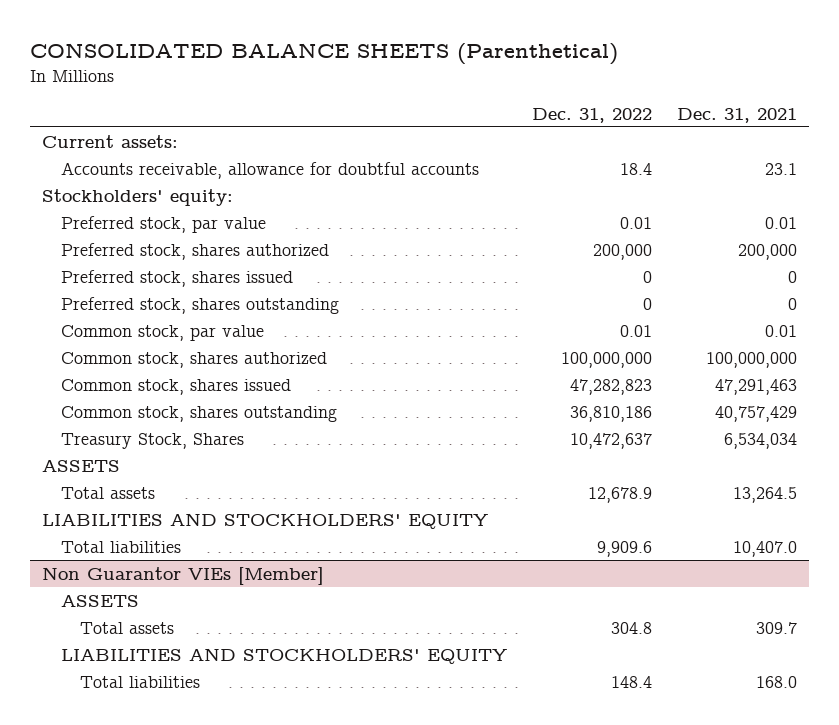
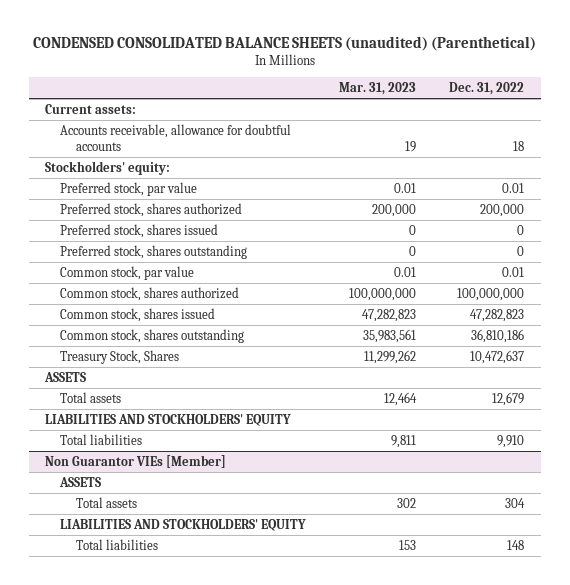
- CONSOLIDATED BALANCE SHEETS (Parenthetical)
+ CONDENSED CONSOLIDATED BALANCE SHEETS (unaudited) (Parenthetical)
- | Dec. 31, 2022 | Dec. 31, 2021
+ | Mar. 31, 2023 | Dec. 31, 2022
- Accounts receivable, allowance for doubtful accounts | 18.4 | 23.1
+ Accounts receivable, allowance for doubtful accounts | 19 | 18
- Total assets | 12,678.9 | 13,264.5
+ Total assets | 12,464 | 12,679
- Total liabilities | 9,909.6 | 10,407.0
+ Total liabilities | 9,811 | 9,910
@ Non Guarantor VIEs [Member]
- Total assets | 304.8 | 309.7
+ Total assets | 302 | 304
- Total liabilities | 148.4 | 168.0
+ Total liabilities | 153 | 148

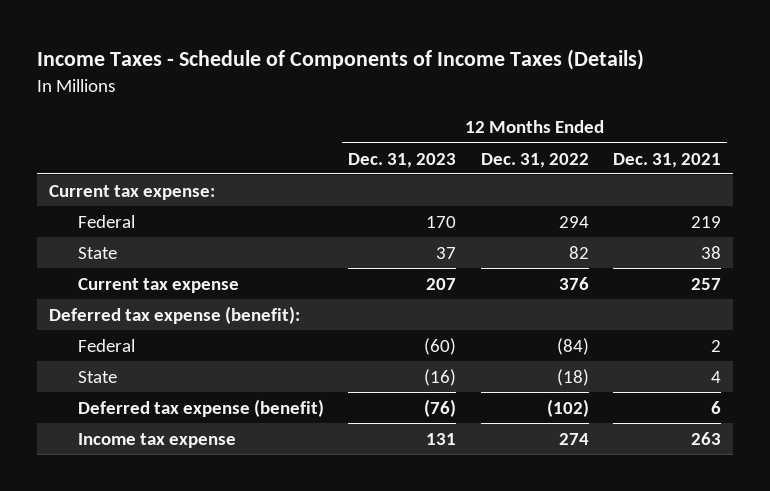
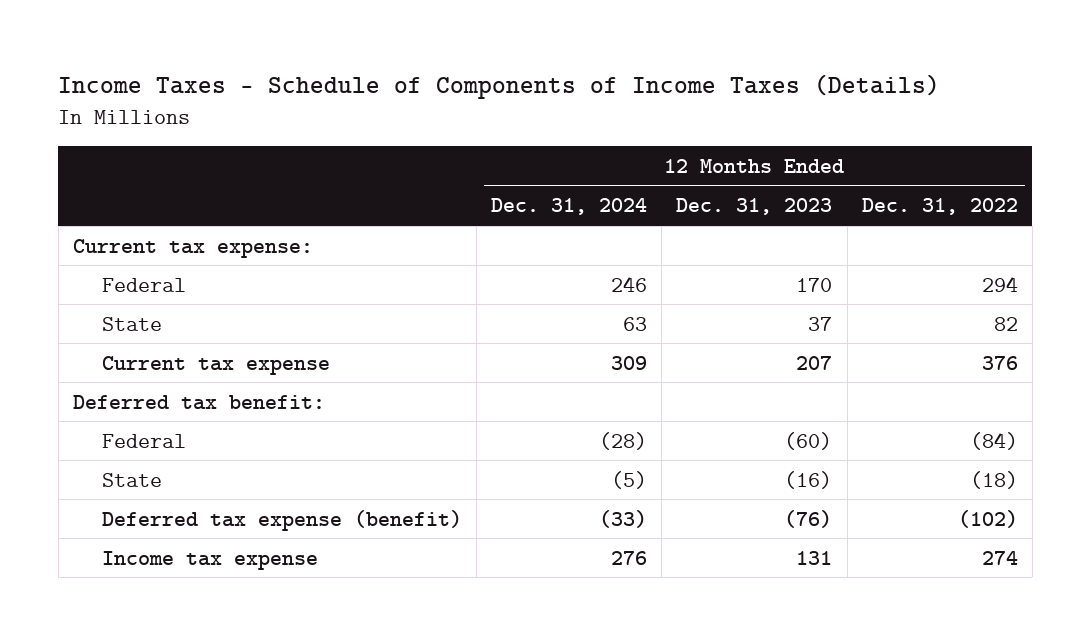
- | 12 Months Ended Dec. 31, 2023 | 12 Months Ended Dec. 31, 2022 | 12 Months Ended Dec. 31, 2021
+ | 12 Months Ended Dec. 31, 2024 | 12 Months Ended Dec. 31, 2023 | 12 Months Ended Dec. 31, 2022
- Deferred tax expense (benefit):
+ Deferred tax benefit:

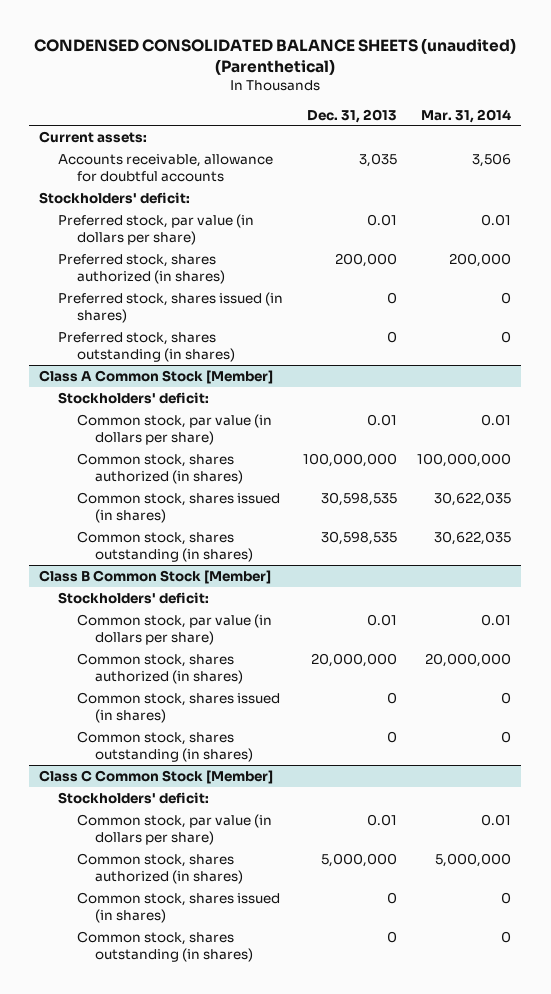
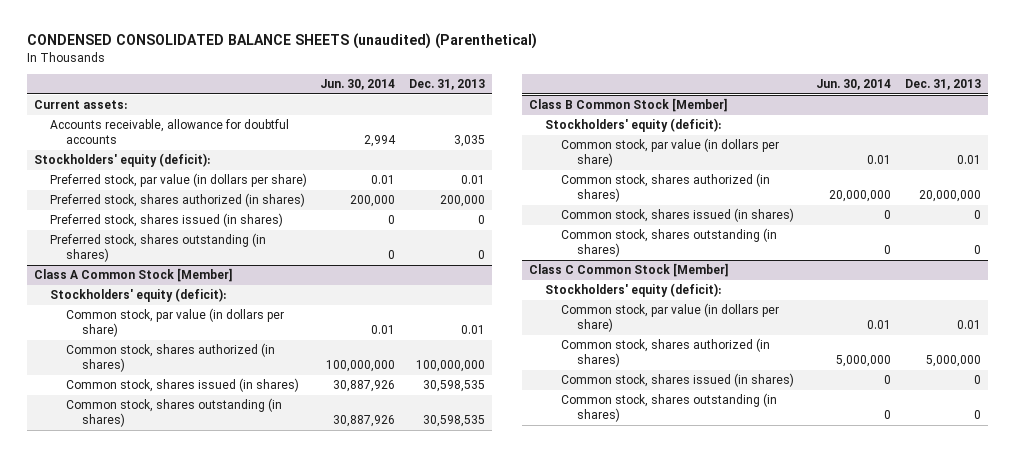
- | Dec. 31, 2013 | Mar. 31, 2014
+ | Jun. 30, 2014 | Dec. 31, 2013
- Stockholders' deficit:
+ Stockholders' equity (deficit):
@ Class A Common Stock [Member]
- Stockholders' deficit:
+ Stockholders' equity (deficit):
@ Class B Common Stock [Member]
- Stockholders' deficit:
+ Stockholders' equity (deficit):
@ Class C Common Stock [Member]
- Stockholders' deficit:
+ Stockholders' equity (deficit):

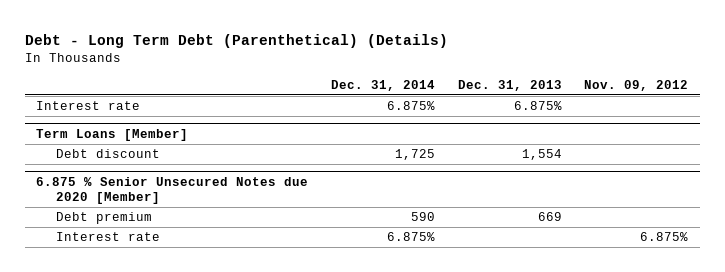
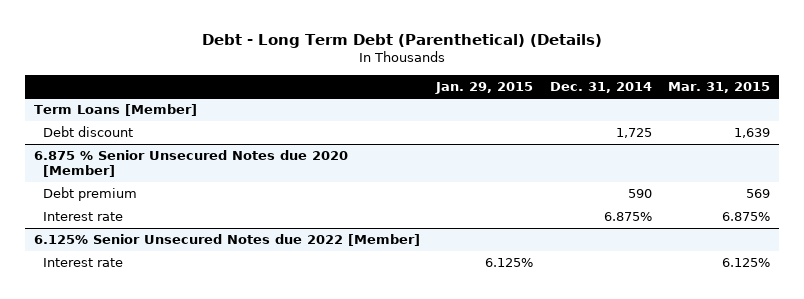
- | Dec. 31, 2014 | Dec. 31, 2013 | Nov. 09, 2012
+ | Jan. 29, 2015 | Dec. 31, 2014 | Mar. 31, 2015
- Interest rate | 6.875% | 6.875% |
+ 6.125% Senior Unsecured Notes due 2022 [Member]
+ Interest rate | 6.125% | | 6.125%

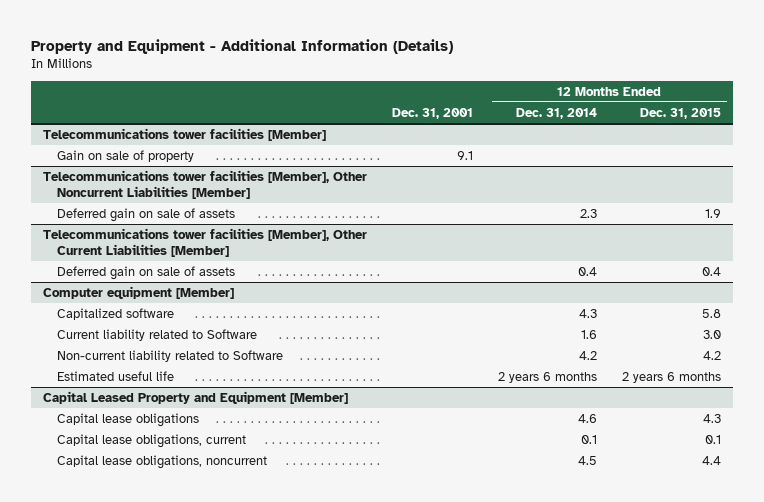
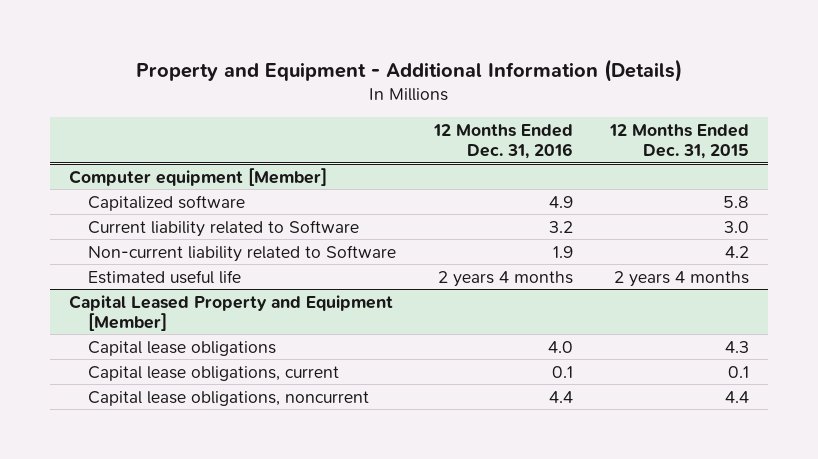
- | Dec. 31, 2001 | 12 Months Ended Dec. 31, 2014 | 12 Months Ended Dec. 31, 2015
+ | 12 Months Ended Dec. 31, 2016 | 12 Months Ended Dec. 31, 2015
- Telecommunications tower facilities [Member]
- Gain on sale of property | 9.1 | |
- Telecommunications tower facilities [Member], Other Noncurrent Liabilities [Member]
- Deferred gain on sale of assets | | 2.3 | 1.9
- Telecommunications tower facilities [Member], Other Current Liabilities [Member]
- Deferred gain on sale of assets | | 0.4 | 0.4
@ Computer equipment [Member]
- Estimated useful life | | 2 years 6 months | 2 years 6 months
+ Estimated useful life | 2 years 4 months | 2 years 4 months

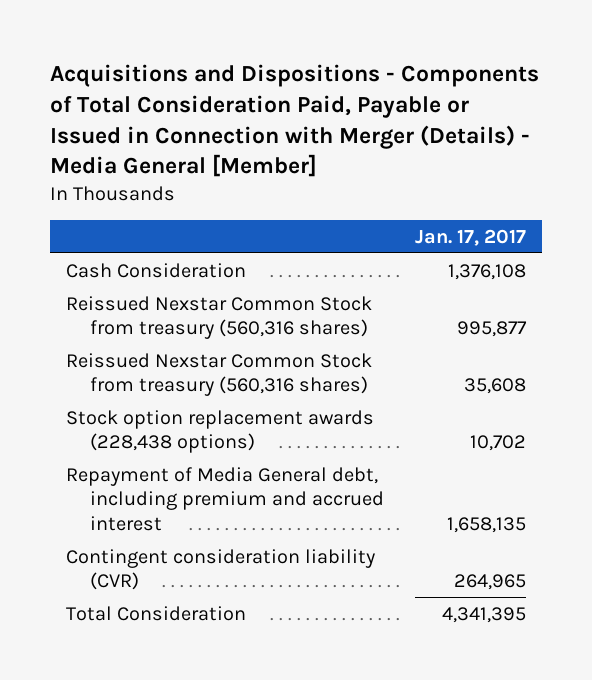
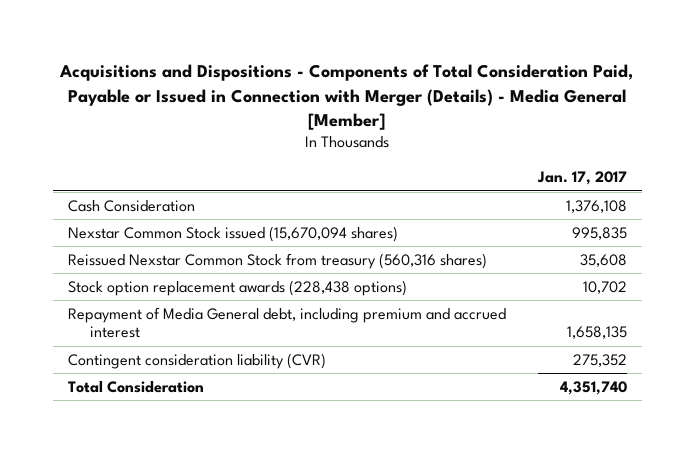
- Reissued Nexstar Common Stock from treasury (560,316 shares) | 995,877
+ Nexstar Common Stock issued (15,670,094 shares) | 995,835
- Contingent consideration liability (CVR) | 264,965
- Total Consideration | 4,341,395
+ Contingent consideration liability (CVR) | 275,352
+ Total Consideration | 4,351,740

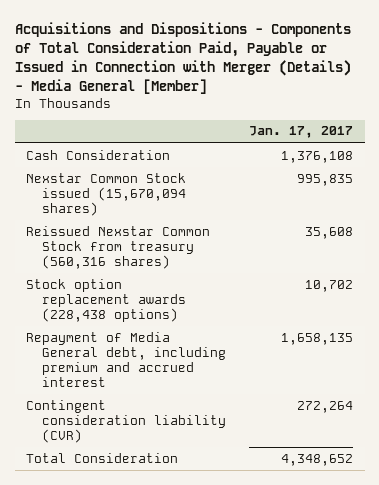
- Contingent consideration liability (CVR) | 275,352
- Total Consideration | 4,351,740
+ Contingent consideration liability (CVR) | 272,264
+ Total Consideration | 4,348,652

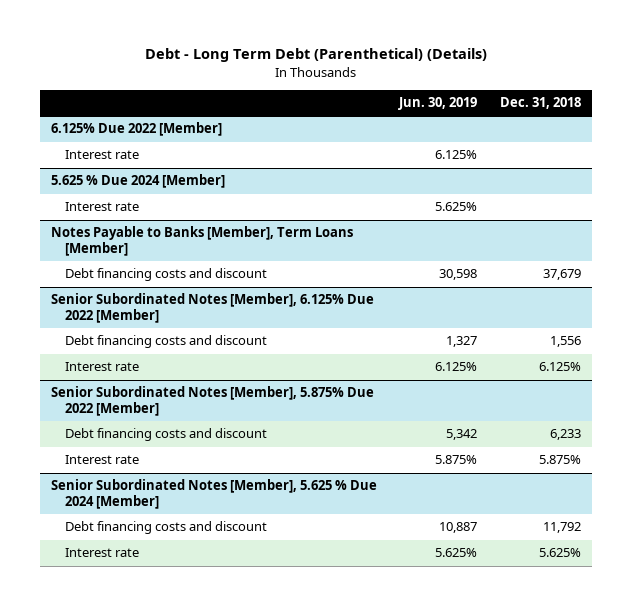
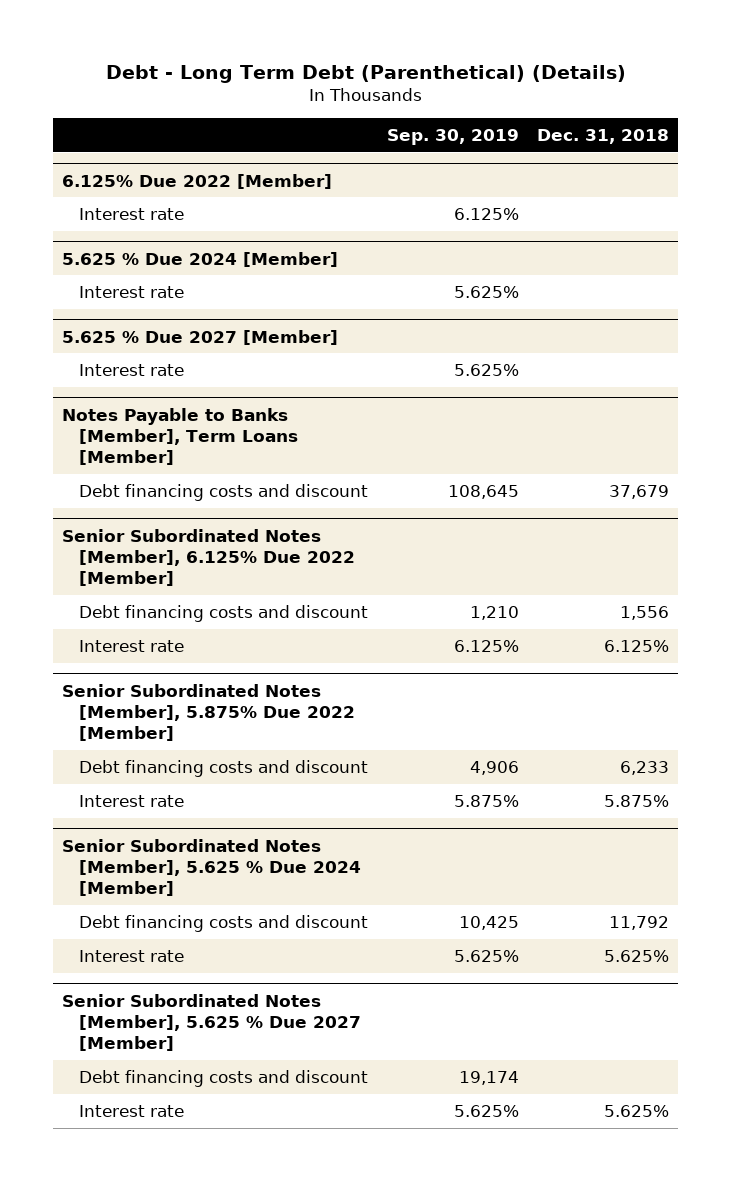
- | Jun. 30, 2019 | Dec. 31, 2018
+ | Sep. 30, 2019 | Dec. 31, 2018
+ 5.625 % Due 2027 [Member]
+ Interest rate | 5.625% |
+ Senior Subordinated Notes [Member], 5.625 % Due 2027 [Member]
+ Debt financing costs and discount | 19,174 |
+ Interest rate | 5.625% | 5.625%

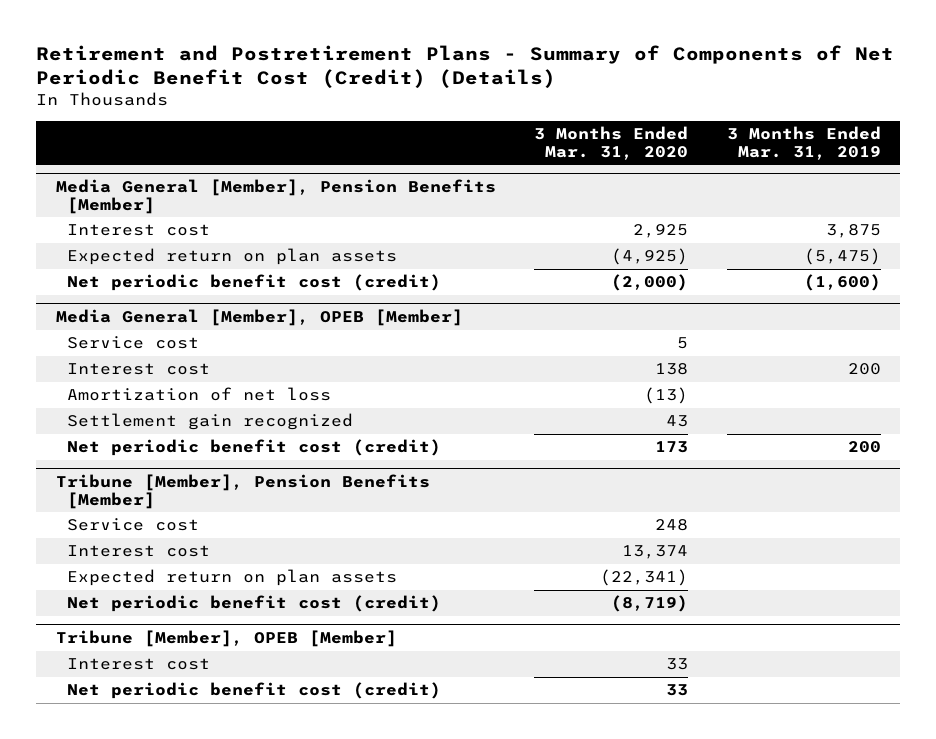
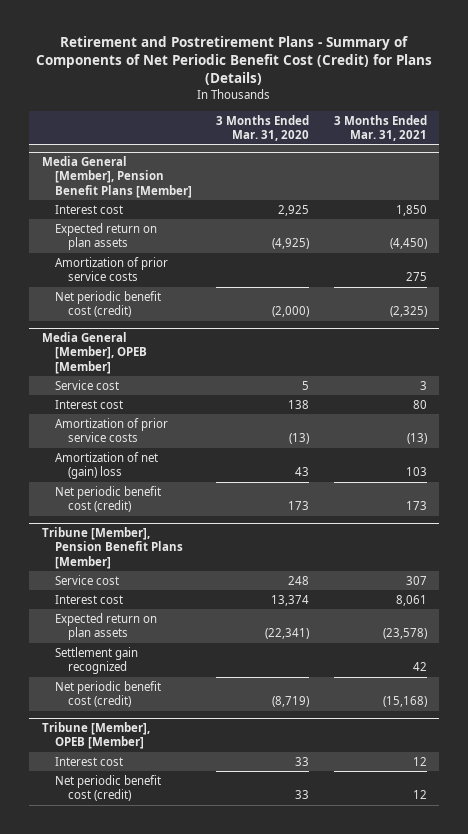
- Retirement and Postretirement Plans - Summary of Components of Net Periodic Benefit Cost (Credit) (Details)
+ Retirement and Postretirement Plans - Summary of Components of Net Periodic Benefit Cost (Credit) for Plans (Details)
- | 3 Months Ended Mar. 31, 2020 | 3 Months Ended Mar. 31, 2019
+ | 3 Months Ended Mar. 31, 2020 | 3 Months Ended Mar. 31, 2021
- Media General [Member], Pension Benefits [Member]
+ Media General [Member], Pension Benefit Plans [Member]
+ Amortization of prior service costs | | 275
@ Media General [Member], OPEB [Member]
- Amortization of net loss | (13) |
- Settlement gain recognized | 43 |
+ Amortization of prior service costs | (13) | (13)
+ Amortization of net (gain) loss | 43 | 103
- Tribune [Member], Pension Benefits [Member]
+ Tribune [Member], Pension Benefit Plans [Member]
+ Settlement gain recognized | | 42

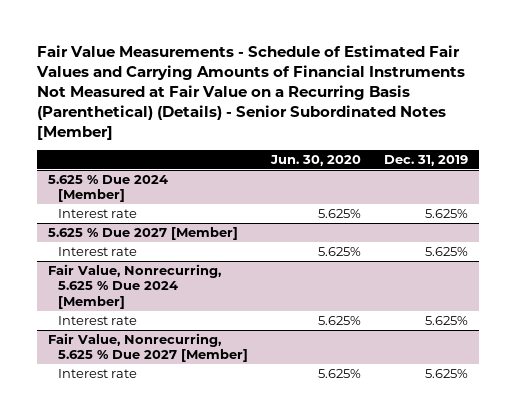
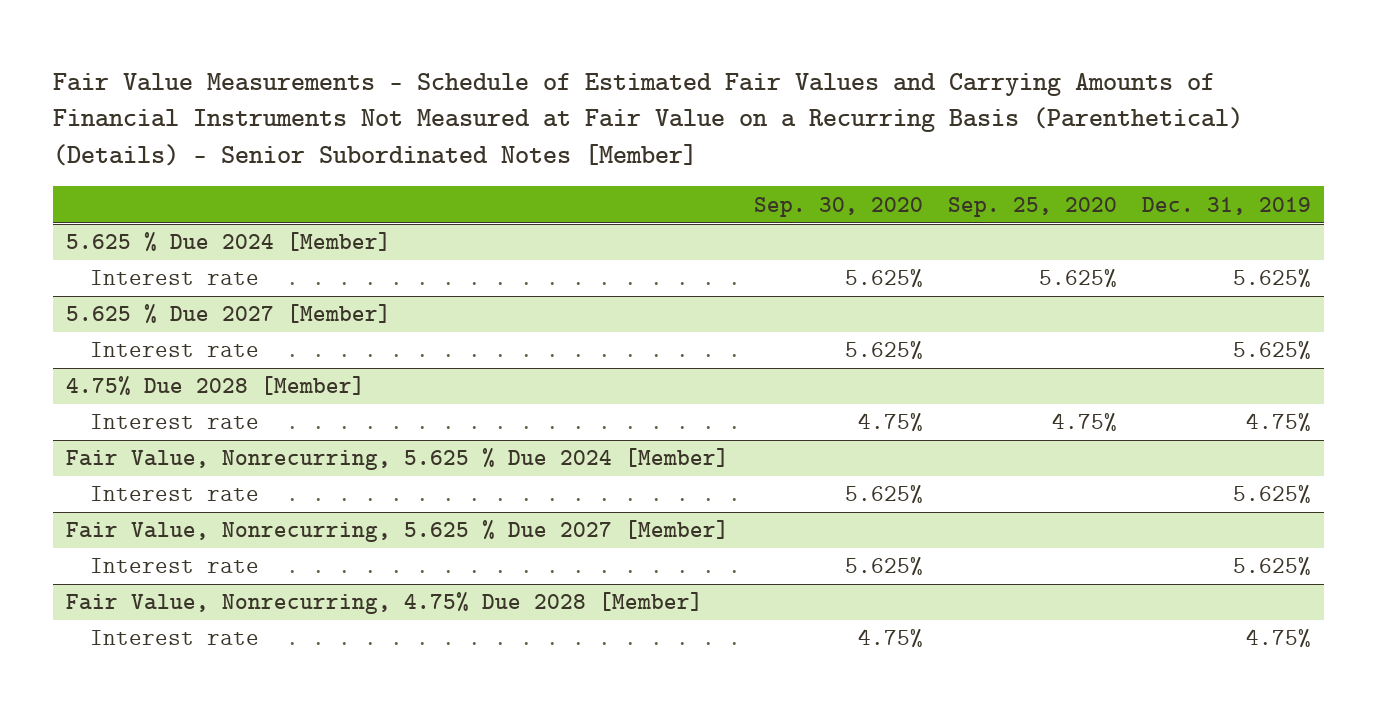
- | Jun. 30, 2020 | Dec. 31, 2019
+ | Sep. 30, 2020 | Sep. 25, 2020 | Dec. 31, 2019
+ 4.75% Due 2028 [Member]
+ Interest rate | 4.75% | 4.75% | 4.75%
+ Fair Value, Nonrecurring, 4.75% Due 2028 [Member]
+ Interest rate | 4.75% | | 4.75%

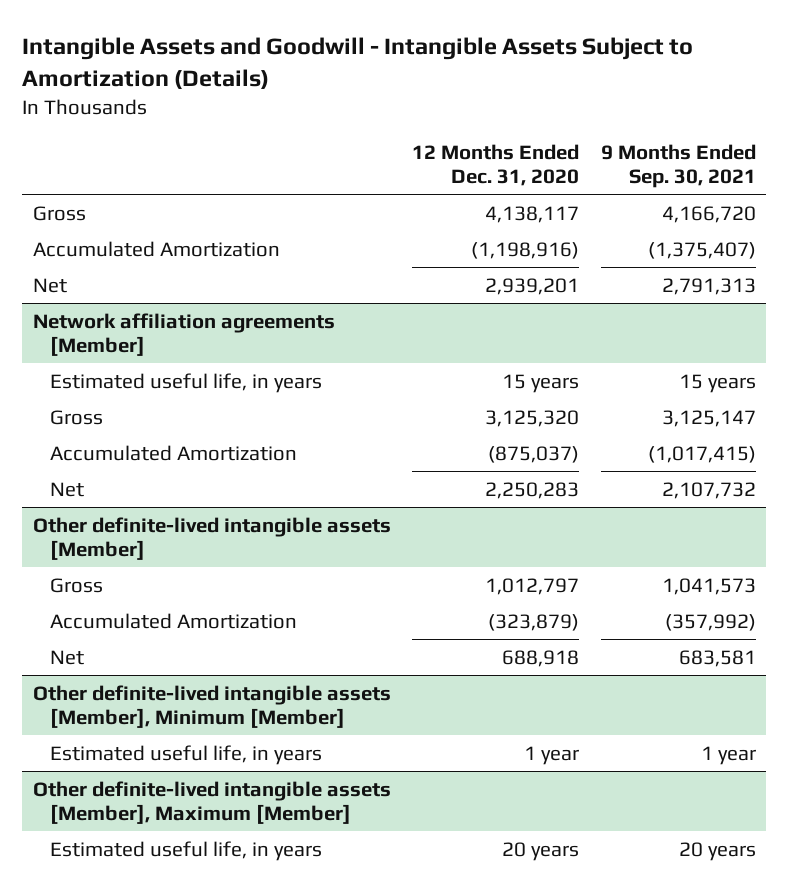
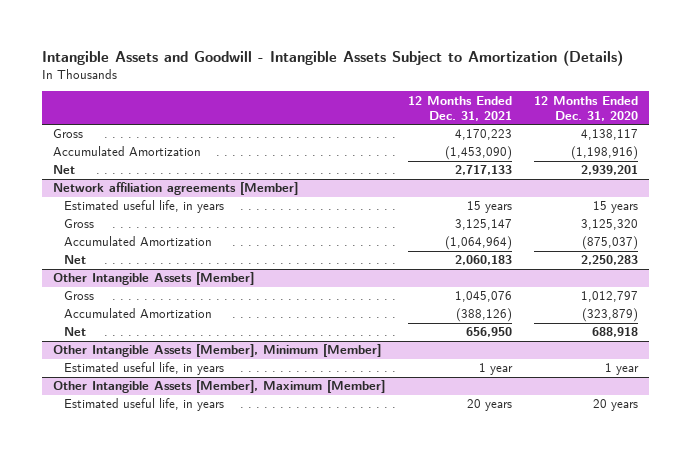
- | 12 Months Ended Dec. 31, 2020 | 9 Months Ended Sep. 30, 2021
+ | 12 Months Ended Dec. 31, 2021 | 12 Months Ended Dec. 31, 2020
- Other definite-lived intangible assets [Member]
+ Other Intangible Assets [Member]
- Other definite-lived intangible assets [Member], Minimum [Member]
+ Other Intangible Assets [Member], Minimum [Member]
- Other definite-lived intangible assets [Member], Maximum [Member]
+ Other Intangible Assets [Member], Maximum [Member]

